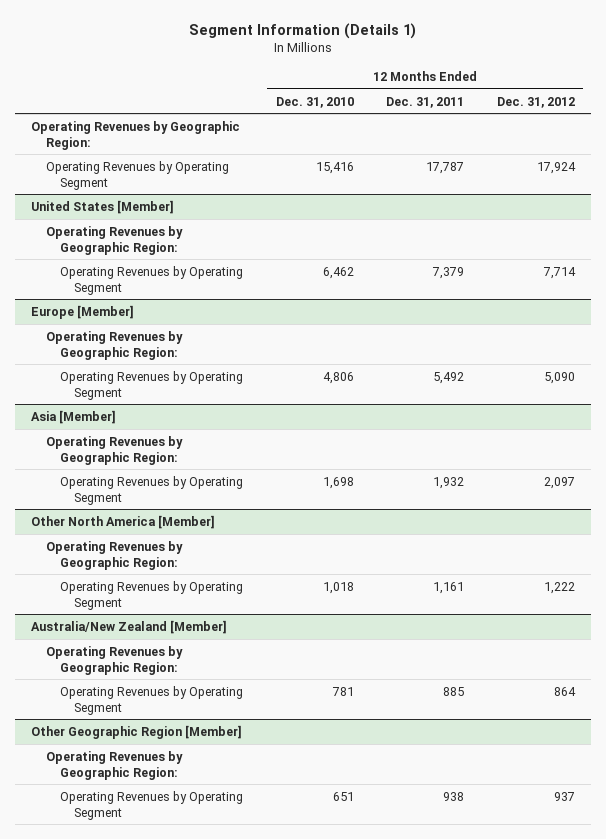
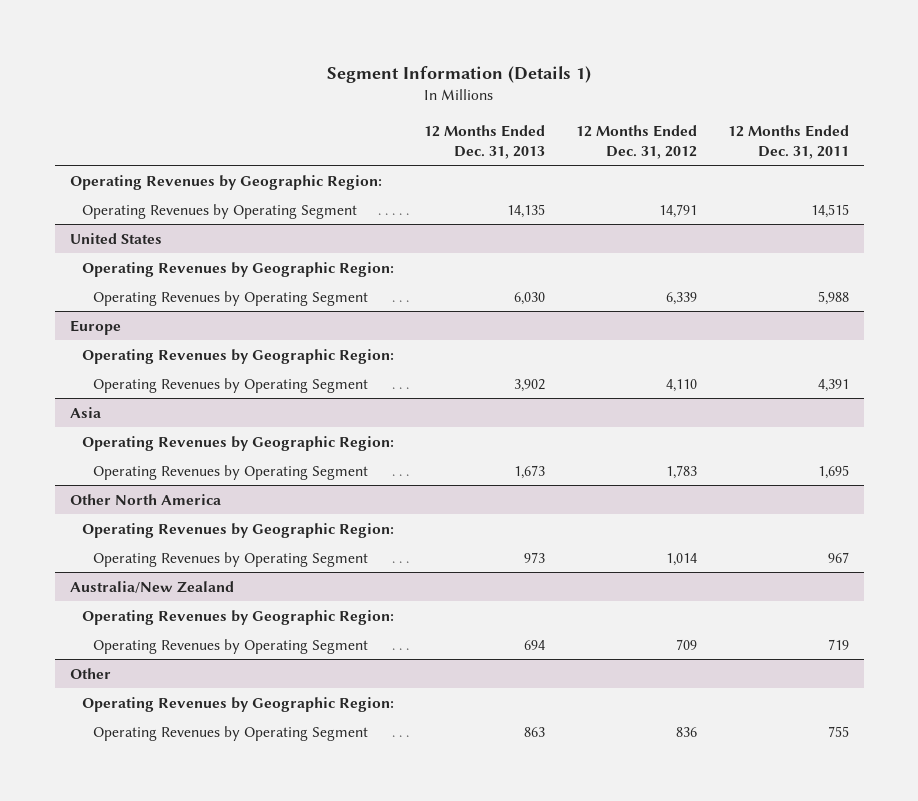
- | 12 Months Ended Dec. 31, 2010 | 12 Months Ended Dec. 31, 2011 | 12 Months Ended Dec. 31, 2012
+ | 12 Months Ended Dec. 31, 2013 | 12 Months Ended Dec. 31, 2012 | 12 Months Ended Dec. 31, 2011
- Operating Revenues by Operating Segment | 15,416 | 17,787 | 17,924
- United States [Member]
+ Operating Revenues by Operating Segment | 14,135 | 14,791 | 14,515
+ United States
- Operating Revenues by Operating Segment | 6,462 | 7,379 | 7,714
- Europe [Member]
+ Operating Revenues by Operating Segment | 6,030 | 6,339 | 5,988
+ Europe
- Operating Revenues by Operating Segment | 4,806 | 5,492 | 5,090
- Asia [Member]
+ Operating Revenues by Operating Segment | 3,902 | 4,110 | 4,391
+ Asia
- Operating Revenues by Operating Segment | 1,698 | 1,932 | 2,097
- Other North America [Member]
+ Operating Revenues by Operating Segment | 1,673 | 1,783 | 1,695
+ Other North America
- Operating Revenues by Operating Segment | 1,018 | 1,161 | 1,222
- Australia/New Zealand [Member]
+ Operating Revenues by Operating Segment | 973 | 1,014 | 967
+ Australia/New Zealand
- Operating Revenues by Operating Segment | 781 | 885 | 864
- Other Geographic Region [Member]
+ Operating Revenues by Operating Segment | 694 | 709 | 719
+ Other
- Operating Revenues by Operating Segment | 651 | 938 | 937
+ Operating Revenues by Operating Segment | 863 | 836 | 755

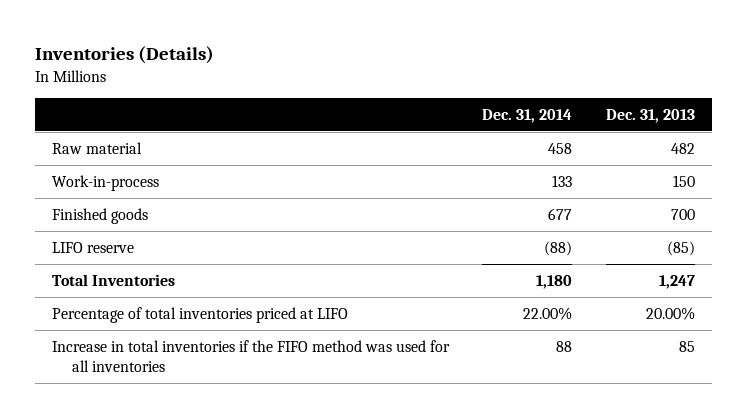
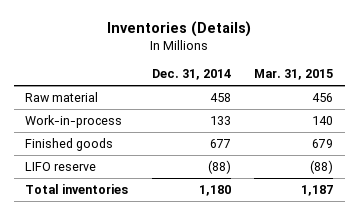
- | Dec. 31, 2014 | Dec. 31, 2013
+ | Dec. 31, 2014 | Mar. 31, 2015
- Total Inventories | 1,180 | 1,247
- Percentage of total inventories priced at LIFO | 22.00% | 20.00%
- Increase in total inventories if the FIFO method was used for all inventories | 88 | 85
+ Total inventories | 1,180 | 1,187

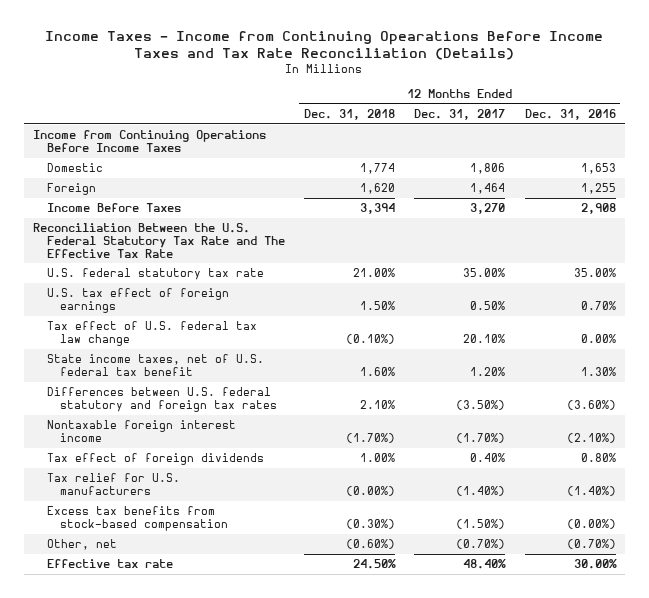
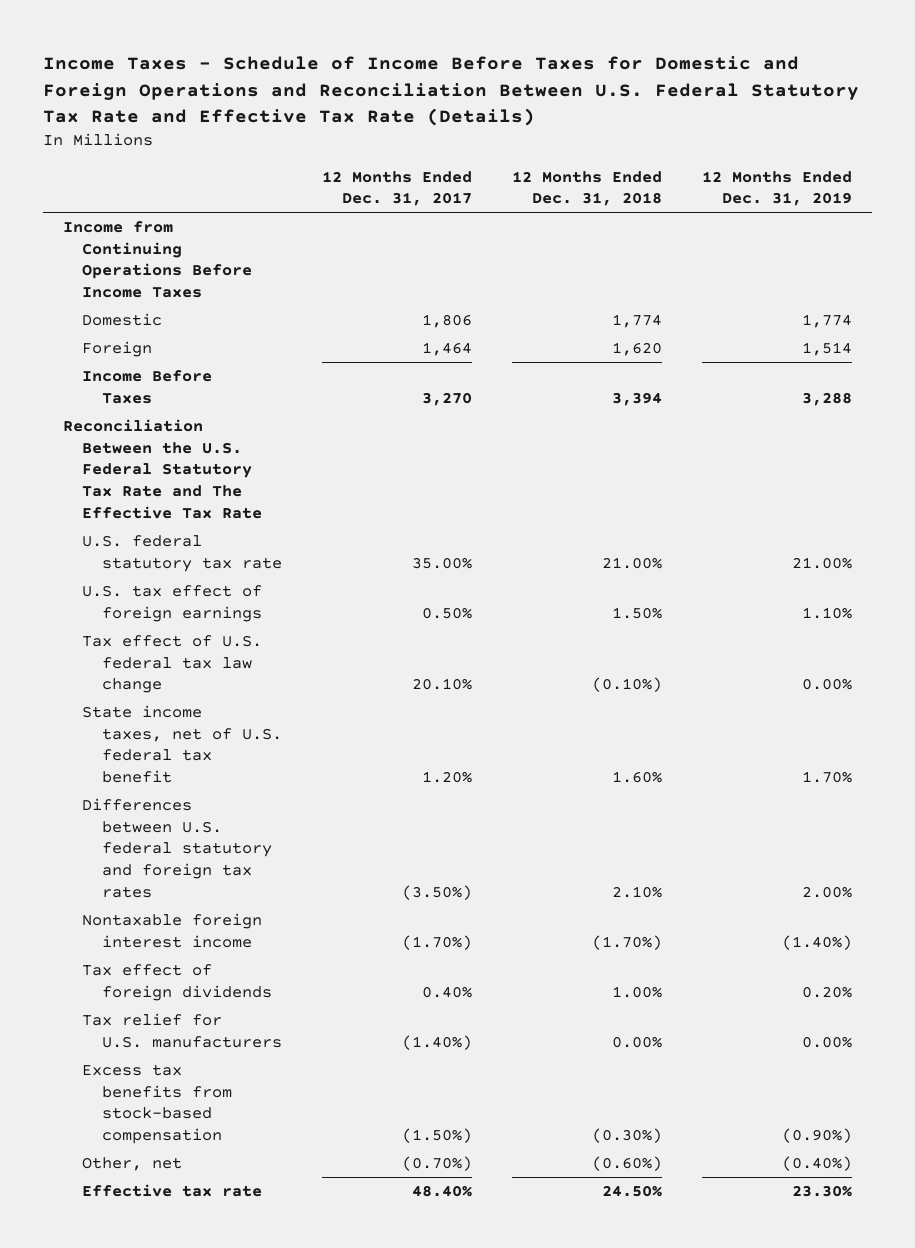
- Income Taxes - Income from Continuing Opearations Before Income Taxes and Tax Rate Reconciliation (Details)
+ Income Taxes - Schedule of Income Before Taxes for Domestic and Foreign Operations and Reconciliation Between U.S. Federal Statutory Tax Rate and Effective Tax Rate (Details)
- | 12 Months Ended Dec. 31, 2018 | 12 Months Ended Dec. 31, 2017 | 12 Months Ended Dec. 31, 2016
+ | 12 Months Ended Dec. 31, 2017 | 12 Months Ended Dec. 31, 2018 | 12 Months Ended Dec. 31, 2019
- Tax relief for U.S. manufacturers | (0.00%) | (1.40%) | (1.40%)
+ Tax relief for U.S. manufacturers | (1.40%) | 0.00% | 0.00%

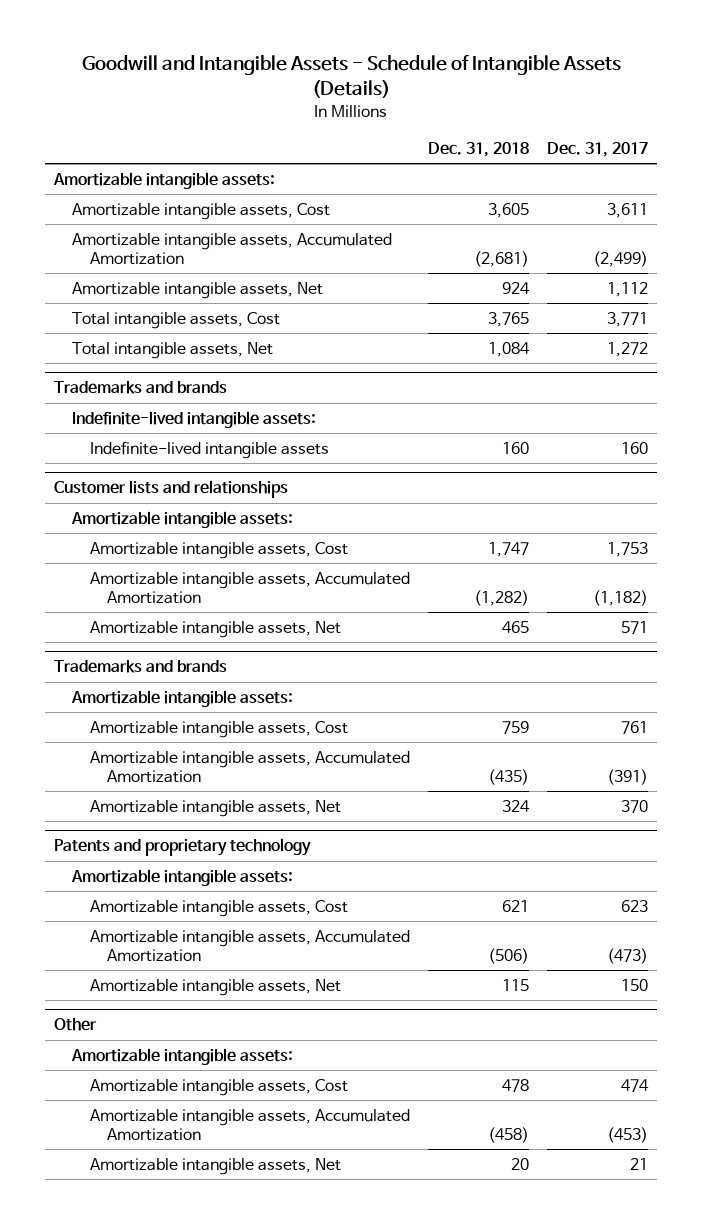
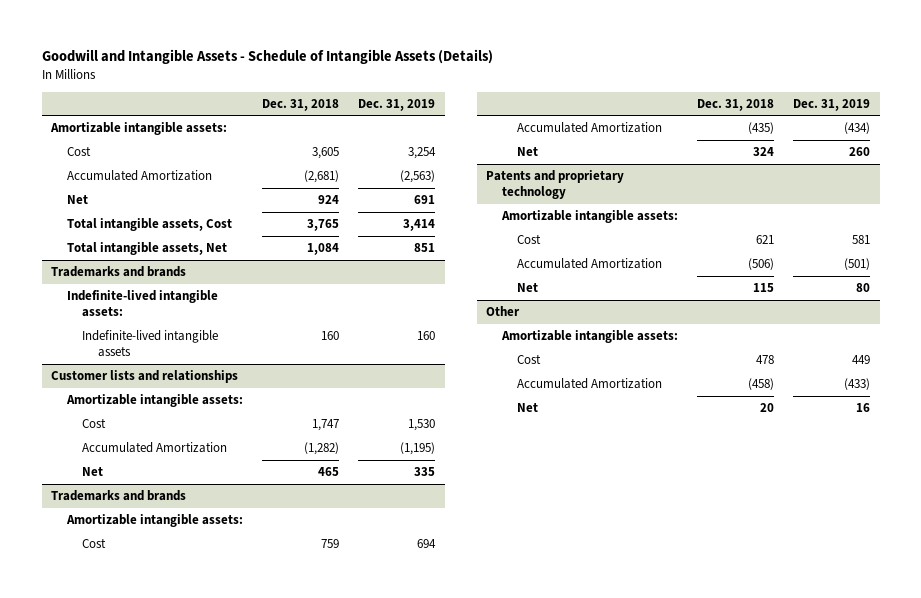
- | Dec. 31, 2018 | Dec. 31, 2017
+ | Dec. 31, 2018 | Dec. 31, 2019
- Amortizable intangible assets, Cost | 3,605 | 3,611
- Amortizable intangible assets, Accumulated Amortization | (2,681) | (2,499)
- Amortizable intangible assets, Net | 924 | 1,112
+ Cost | 3,605 | 3,254
+ Accumulated Amortization | (2,681) | (2,563)
+ Net | 924 | 691
@ Customer lists and relationships
- Amortizable intangible assets, Cost | 1,747 | 1,753
- Amortizable intangible assets, Accumulated Amortization | (1,282) | (1,182)
- Amortizable intangible assets, Net | 465 | 571
+ Cost | 1,747 | 1,530
+ Accumulated Amortization | (1,282) | (1,195)
+ Net | 465 | 335
@ Trademarks and brands
- Amortizable intangible assets, Cost | 759 | 761
- Amortizable intangible assets, Accumulated Amortization | (435) | (391)
- Amortizable intangible assets, Net | 324 | 370
+ Cost | 759 | 694
+ Accumulated Amortization | (435) | (434)
+ Net | 324 | 260
@ Patents and proprietary technology
- Amortizable intangible assets, Cost | 621 | 623
- Amortizable intangible assets, Accumulated Amortization | (506) | (473)
- Amortizable intangible assets, Net | 115 | 150
+ Cost | 621 | 581
+ Accumulated Amortization | (506) | (501)
+ Net | 115 | 80
@ Other
- Amortizable intangible assets, Cost | 478 | 474
- Amortizable intangible assets, Accumulated Amortization | (458) | (453)
- Amortizable intangible assets, Net | 20 | 21
+ Cost | 478 | 449
+ Accumulated Amortization | (458) | (433)
+ Net | 20 | 16

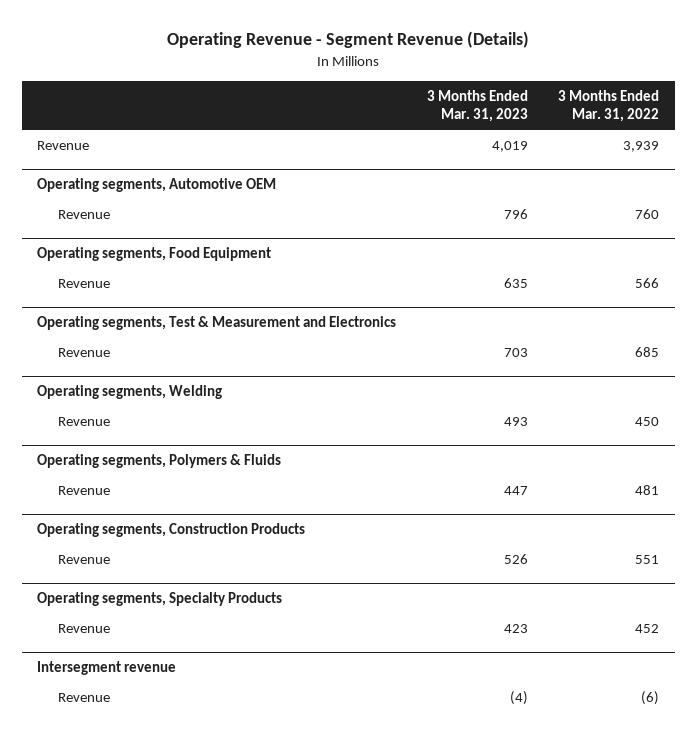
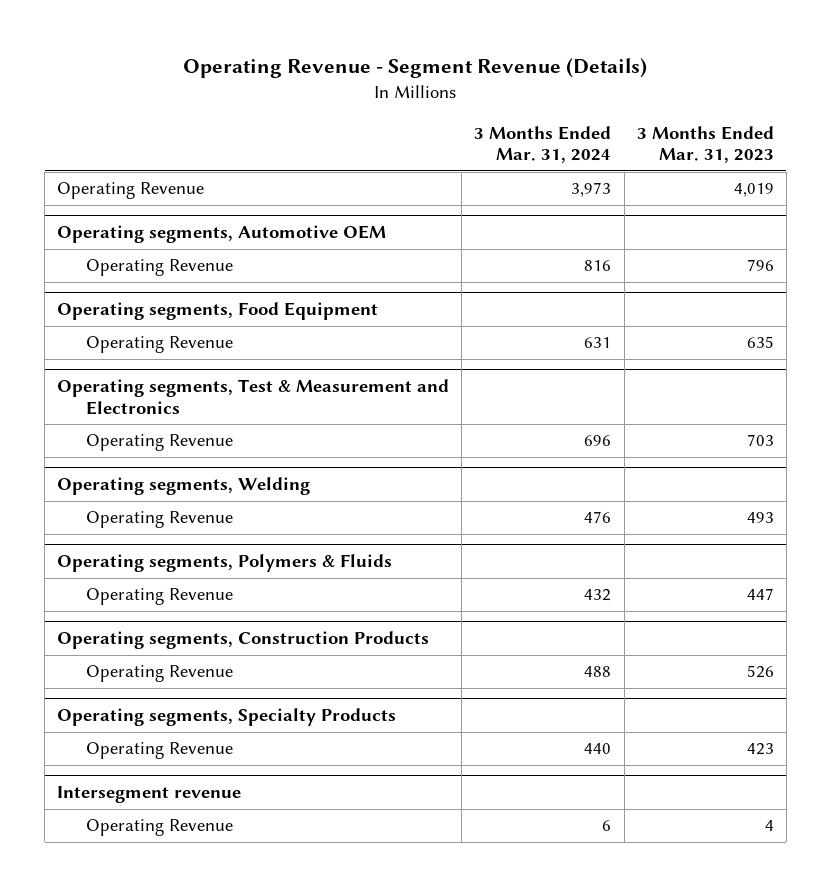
- | 3 Months Ended Mar. 31, 2023 | 3 Months Ended Mar. 31, 2022
+ | 3 Months Ended Mar. 31, 2024 | 3 Months Ended Mar. 31, 2023
- Revenue | 4,019 | 3,939
+ Operating Revenue | 3,973 | 4,019
@ Operating segments, Automotive OEM
- Revenue | 796 | 760
+ Operating Revenue | 816 | 796
@ Operating segments, Food Equipment
- Revenue | 635 | 566
+ Operating Revenue | 631 | 635
@ Operating segments, Test & Measurement and Electronics
- Revenue | 703 | 685
+ Operating Revenue | 696 | 703
@ Operating segments, Welding
- Revenue | 493 | 450
+ Operating Revenue | 476 | 493
@ Operating segments, Polymers & Fluids
- Revenue | 447 | 481
+ Operating Revenue | 432 | 447
@ Operating segments, Construction Products
- Revenue | 526 | 551
+ Operating Revenue | 488 | 526
@ Operating segments, Specialty Products
- Revenue | 423 | 452
+ Operating Revenue | 440 | 423
@ Intersegment revenue
- Revenue | (4) | (6)
+ Operating Revenue | 6 | 4

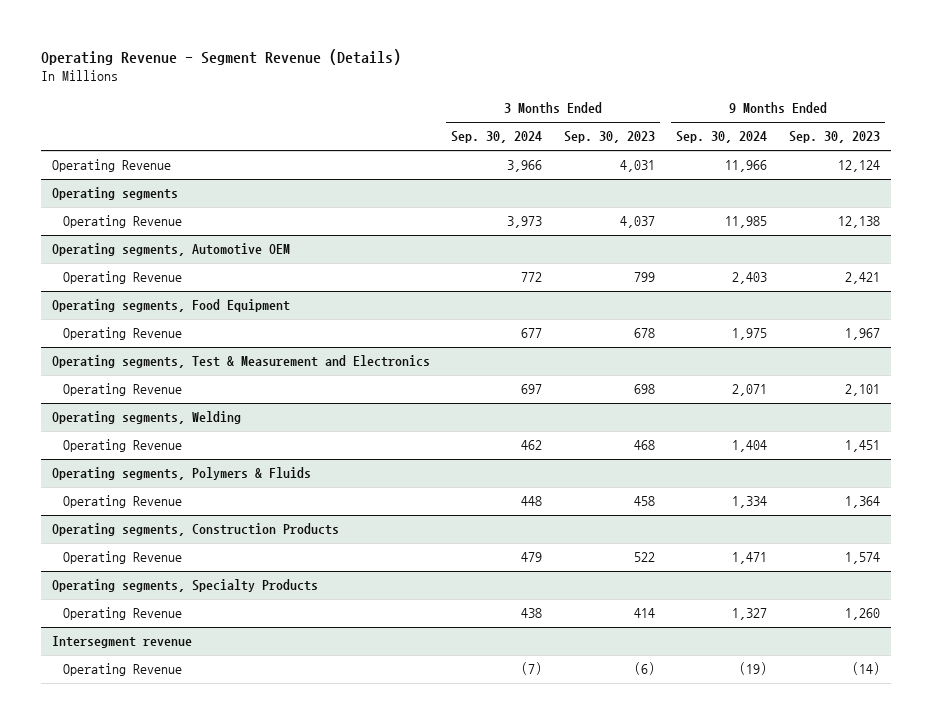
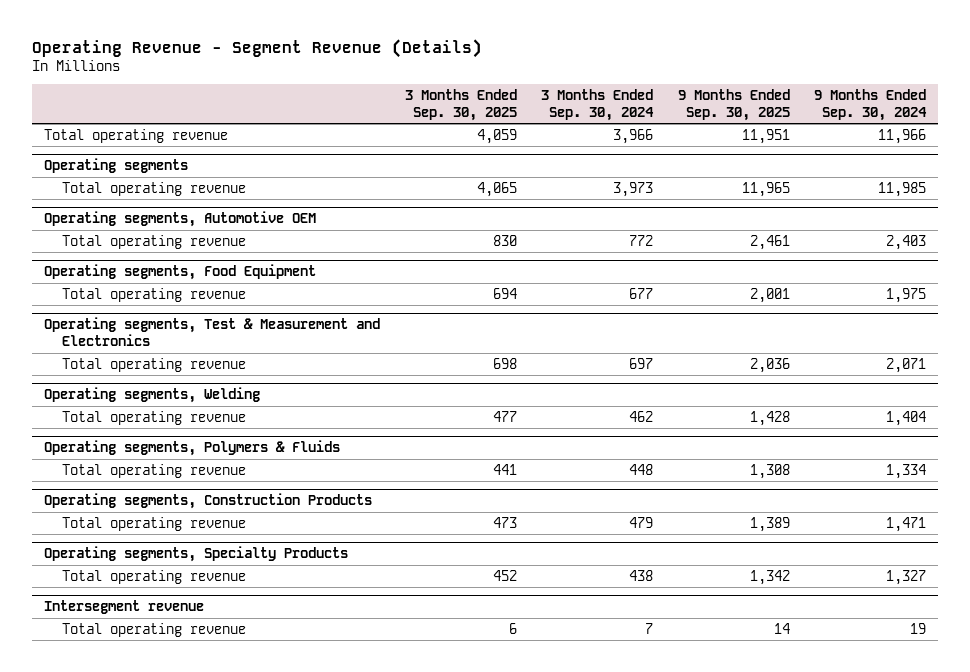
- | 3 Months Ended Sep. 30, 2024 | 3 Months Ended Sep. 30, 2023 | 9 Months Ended Sep. 30, 2024 | 9 Months Ended Sep. 30, 2023
+ | 3 Months Ended Sep. 30, 2025 | 3 Months Ended Sep. 30, 2024 | 9 Months Ended Sep. 30, 2025 | 9 Months Ended Sep. 30, 2024
- Operating Revenue | 3,966 | 4,031 | 11,966 | 12,124
+ Total operating revenue | 4,059 | 3,966 | 11,951 | 11,966
@ Operating segments
- Operating Revenue | 3,973 | 4,037 | 11,985 | 12,138
+ Total operating revenue | 4,065 | 3,973 | 11,965 | 11,985
@ Operating segments, Automotive OEM
- Operating Revenue | 772 | 799 | 2,403 | 2,421
+ Total operating revenue | 830 | 772 | 2,461 | 2,403
@ Operating segments, Food Equipment
- Operating Revenue | 677 | 678 | 1,975 | 1,967
+ Total operating revenue | 694 | 677 | 2,001 | 1,975
@ Operating segments, Test & Measurement and Electronics
- Operating Revenue | 697 | 698 | 2,071 | 2,101
+ Total operating revenue | 698 | 697 | 2,036 | 2,071
@ Operating segments, Welding
- Operating Revenue | 462 | 468 | 1,404 | 1,451
+ Total operating revenue | 477 | 462 | 1,428 | 1,404
@ Operating segments, Polymers & Fluids
- Operating Revenue | 448 | 458 | 1,334 | 1,364
+ Total operating revenue | 441 | 448 | 1,308 | 1,334
@ Operating segments, Construction Products
- Operating Revenue | 479 | 522 | 1,471 | 1,574
+ Total operating revenue | 473 | 479 | 1,389 | 1,471
@ Operating segments, Specialty Products
- Operating Revenue | 438 | 414 | 1,327 | 1,260
+ Total operating revenue | 452 | 438 | 1,342 | 1,327
@ Intersegment revenue
- Operating Revenue | (7) | (6) | (19) | (14)
+ Total operating revenue | 6 | 7 | 14 | 19

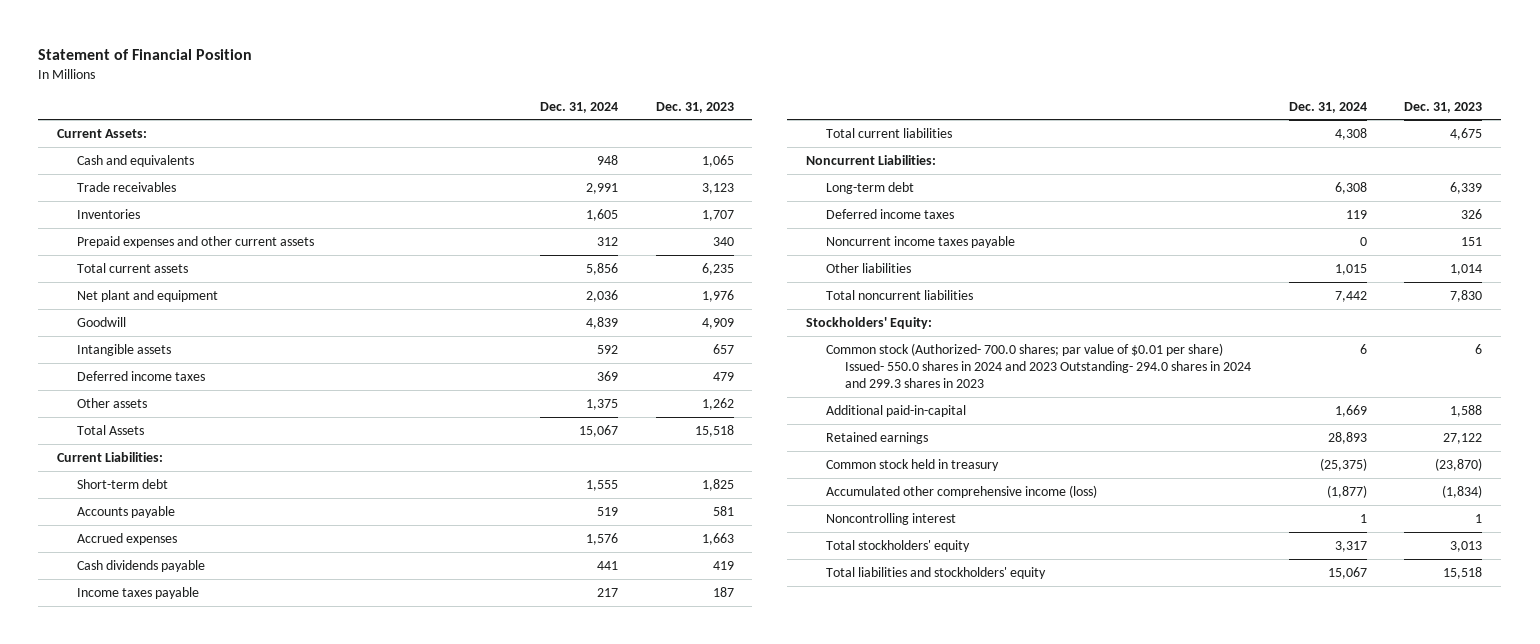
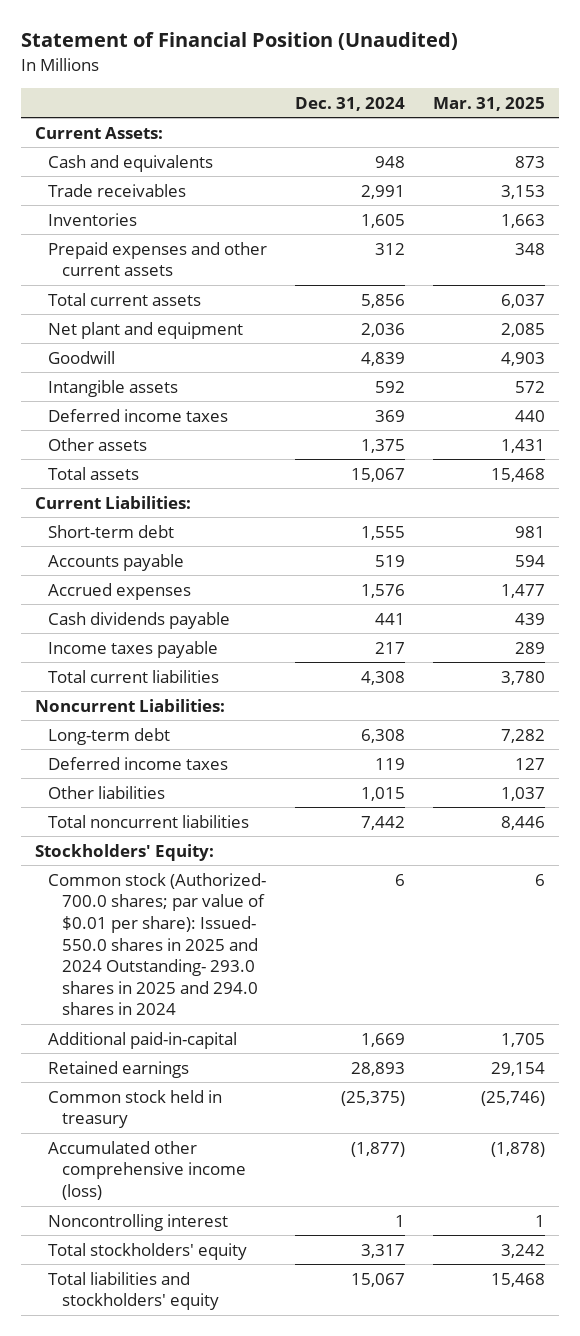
- Statement of Financial Position
+ Statement of Financial Position (Unaudited)
- | Dec. 31, 2024 | Dec. 31, 2023
+ | Dec. 31, 2024 | Mar. 31, 2025
- Total Assets | 15,067 | 15,518
+ Total assets | 15,067 | 15,468
- Noncurrent income taxes payable | 0 | 151
- Common stock (Authorized- 700.0 shares; par value of $0.01 per share) Issued- 550.0 shares in 2024 and 2023 Outstanding- 294.0 shares in 2024 and 299.3 shares in 2023 | 6 | 6
+ Common stock (Authorized- 700.0 shares; par value of $0.01 per share): Issued- 550.0 shares in 2025 and 2024 Outstanding- 293.0 shares in 2025 and 294.0 shares in 2024 | 6 | 6

